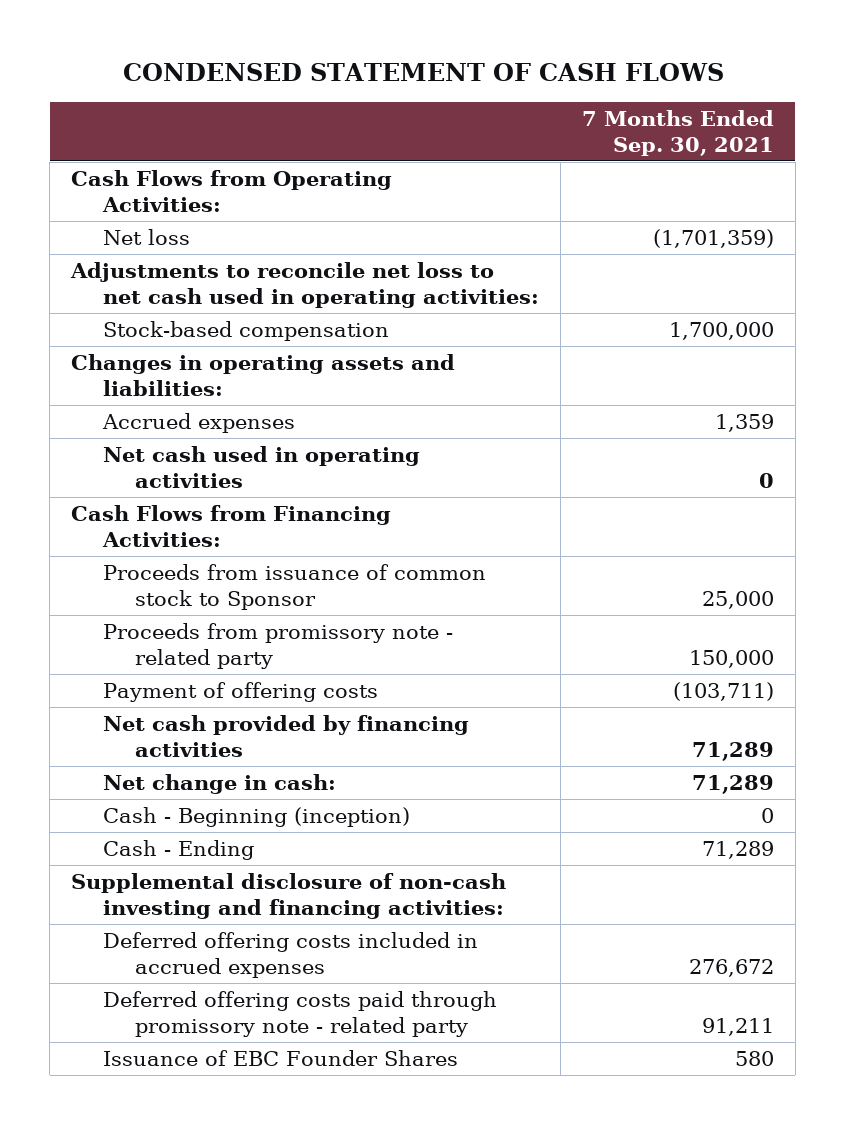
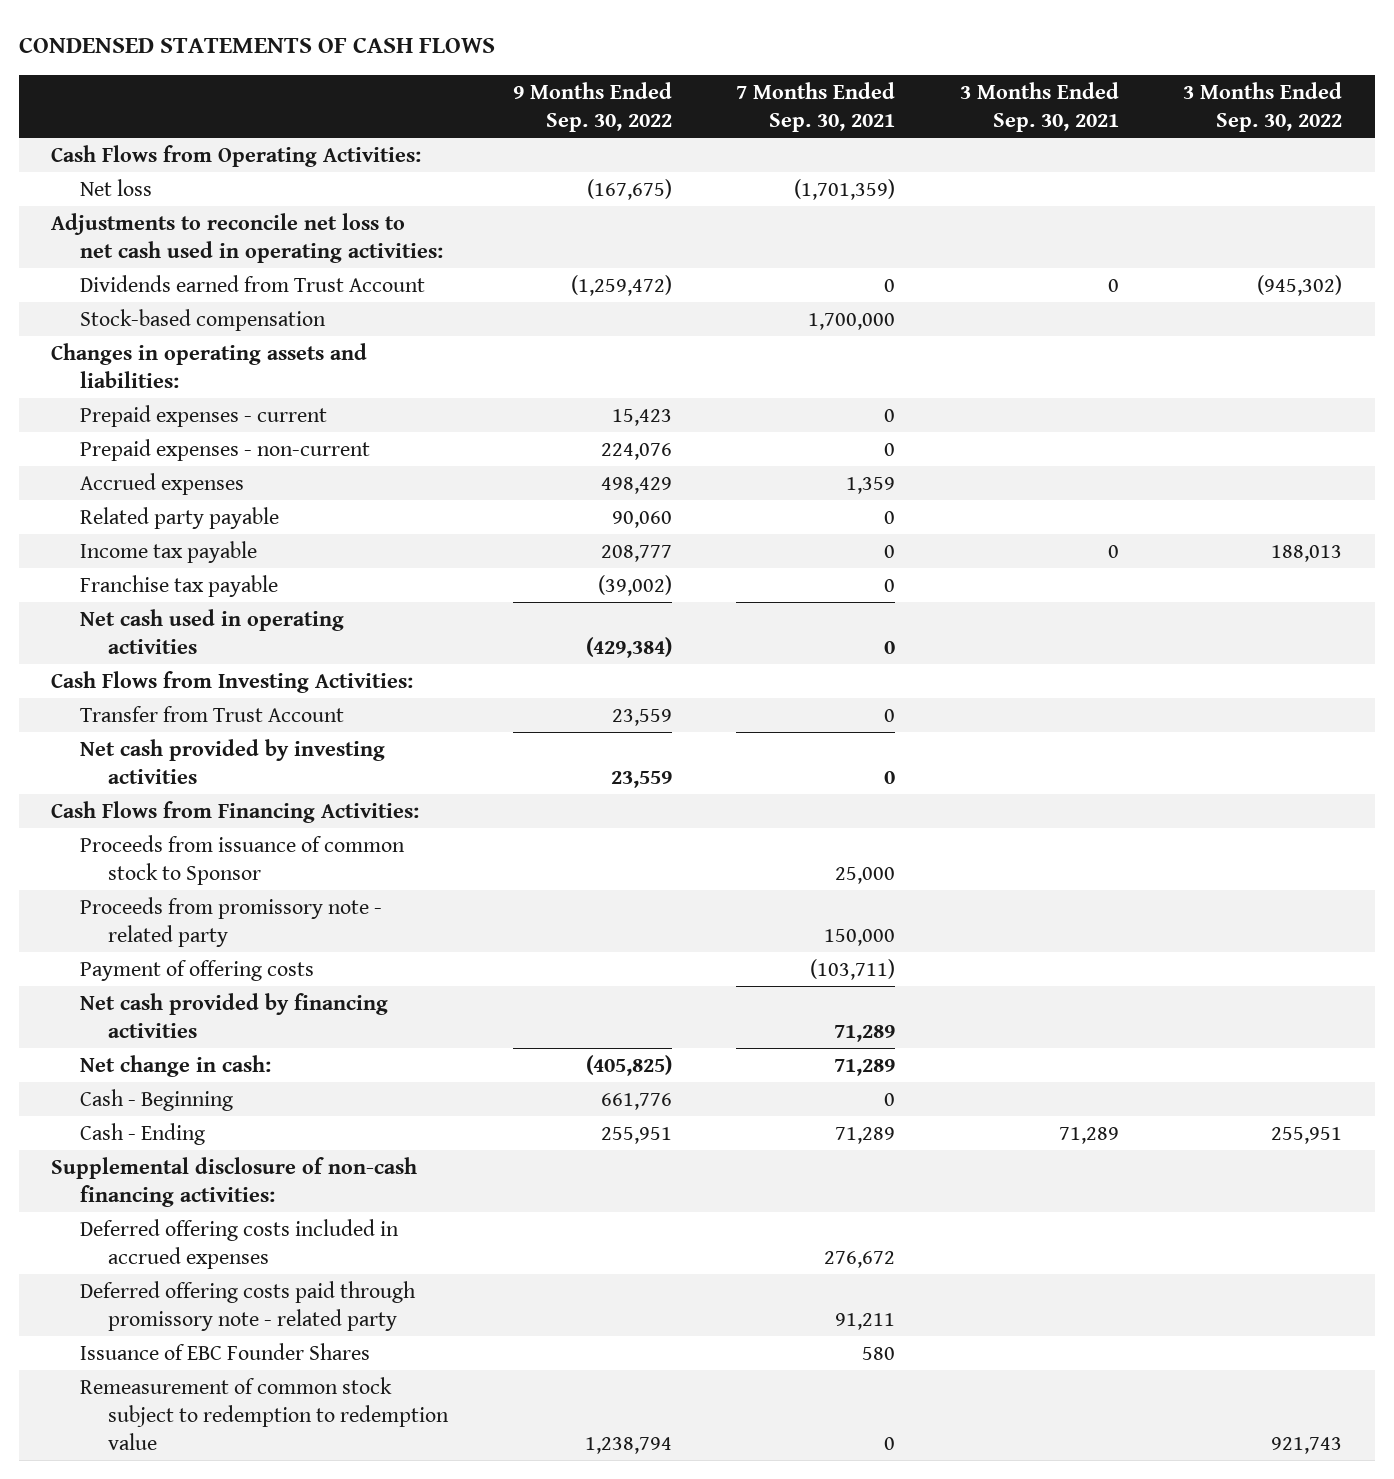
- CONDENSED STATEMENT OF CASH FLOWS
+ CONDENSED STATEMENTS OF CASH FLOWS
- | 7 Months Ended Sep. 30, 2021
+ | 9 Months Ended Sep. 30, 2022 | 7 Months Ended Sep. 30, 2021 | 3 Months Ended Sep. 30, 2021 | 3 Months Ended Sep. 30, 2022
+ Dividends earned from Trust Account | (1,259,472) | 0 | 0 | (945,302)
+ Prepaid expenses - current | 15,423 | 0 | |
+ Prepaid expenses - non-current | 224,076 | 0 | |
+ Related party payable | 90,060 | 0 | |
+ Income tax payable | 208,777 | 0 | 0 | 188,013
+ Franchise tax payable | (39,002) | 0 | |
+ Cash Flows from Investing Activities:
+ Transfer from Trust Account | 23,559 | 0 | |
+ Net cash provided by investing activities | 23,559 | 0 | |
- Cash - Beginning (inception) | 0
+ Cash - Beginning | 661,776 | 0 | |
- Supplemental disclosure of non-cash investing and financing activities:
+ Supplemental disclosure of non-cash financing activities:
+ Remeasurement of common stock subject to redemption to redemption value | 1,238,794 | 0 | | 921,743

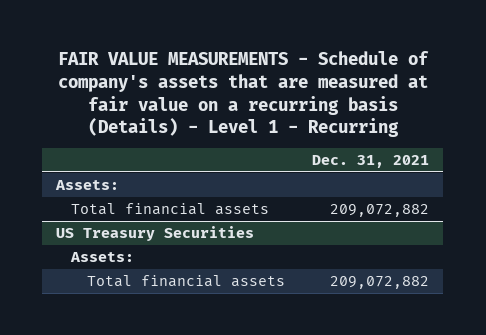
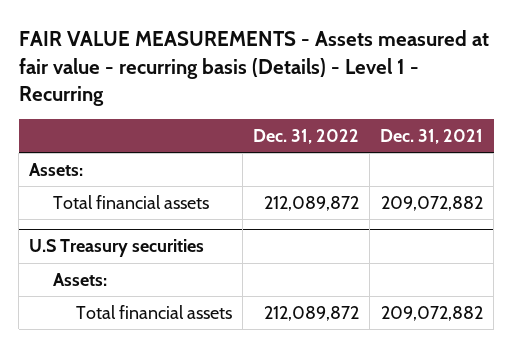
- FAIR VALUE MEASUREMENTS - Schedule of company's assets that are measured at fair value on a recurring basis (Details) - Level 1 - Recurring
+ FAIR VALUE MEASUREMENTS - Assets measured at fair value - recurring basis (Details) - Level 1 - Recurring
- | Dec. 31, 2021
+ | Dec. 31, 2022 | Dec. 31, 2021
- US Treasury Securities
+ U.S Treasury securities

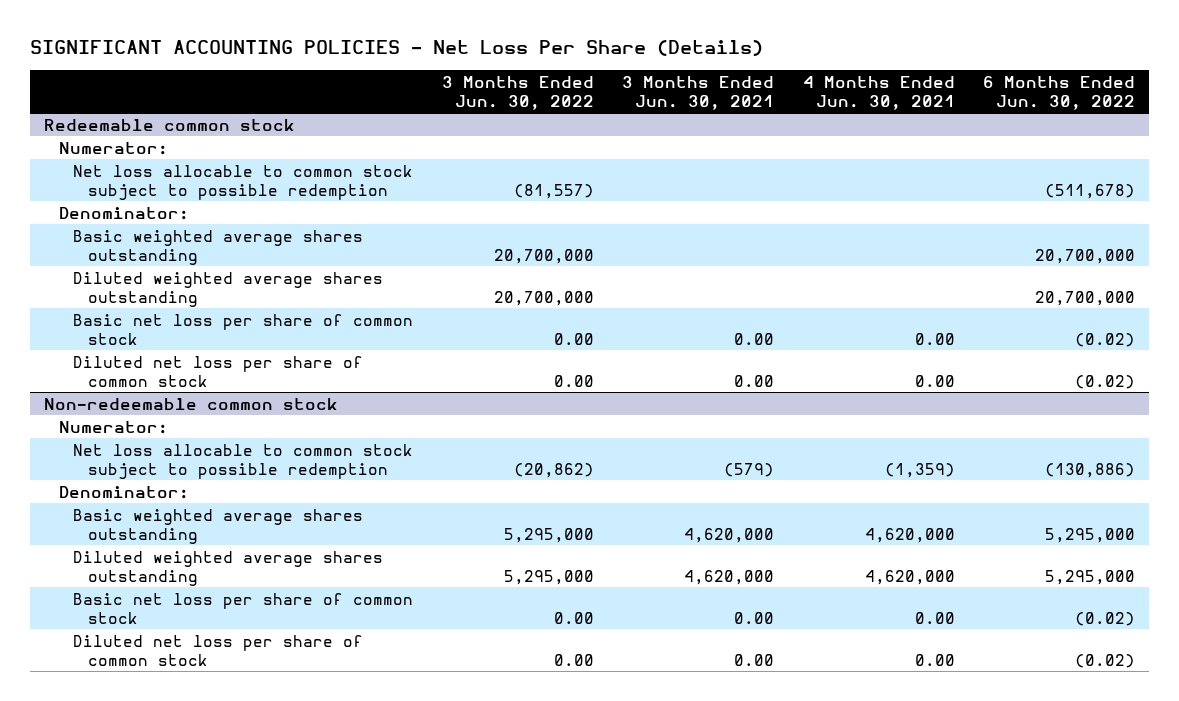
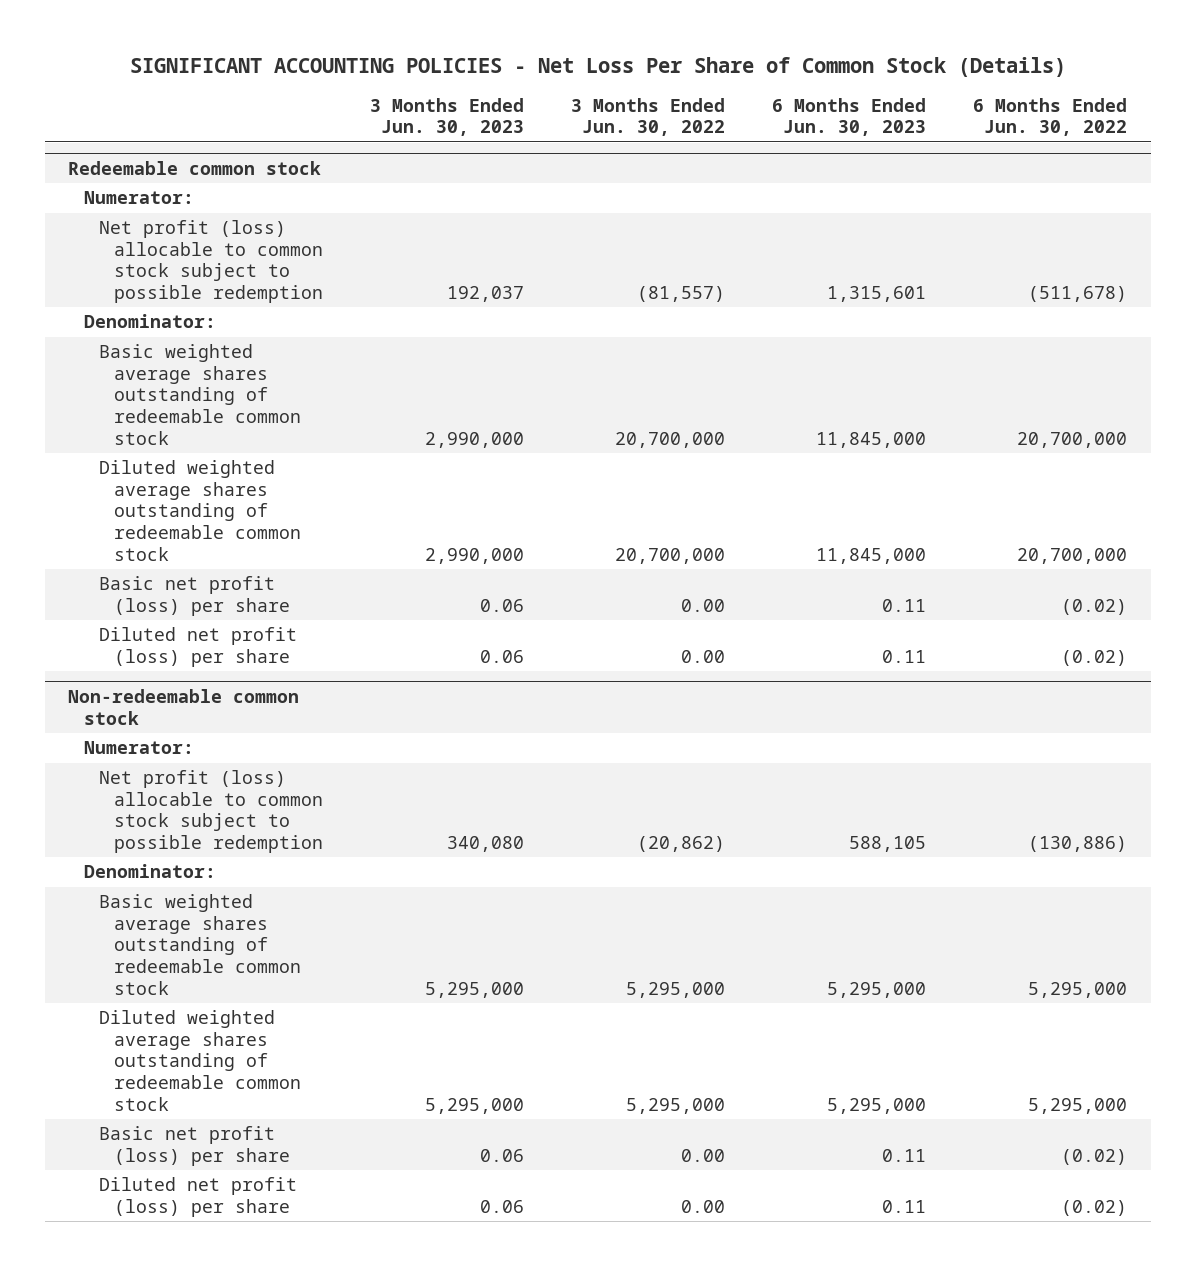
- SIGNIFICANT ACCOUNTING POLICIES - Net Loss Per Share (Details)
+ SIGNIFICANT ACCOUNTING POLICIES - Net Loss Per Share of Common Stock (Details)
- | 3 Months Ended Jun. 30, 2022 | 3 Months Ended Jun. 30, 2021 | 4 Months Ended Jun. 30, 2021 | 6 Months Ended Jun. 30, 2022
+ | 3 Months Ended Jun. 30, 2023 | 3 Months Ended Jun. 30, 2022 | 6 Months Ended Jun. 30, 2023 | 6 Months Ended Jun. 30, 2022
@ Redeemable common stock
- Net loss allocable to common stock subject to possible redemption | (81,557) | | | (511,678)
+ Net profit (loss) allocable to common stock subject to possible redemption | 192,037 | (81,557) | 1,315,601 | (511,678)
- Basic weighted average shares outstanding | 20,700,000 | | | 20,700,000
- Diluted weighted average shares outstanding | 20,700,000 | | | 20,700,000
- Basic net loss per share of common stock | 0.00 | 0.00 | 0.00 | (0.02)
- Diluted net loss per share of common stock | 0.00 | 0.00 | 0.00 | (0.02)
+ Basic weighted average shares outstanding of redeemable common stock | 2,990,000 | 20,700,000 | 11,845,000 | 20,700,000
+ Diluted weighted average shares outstanding of redeemable common stock | 2,990,000 | 20,700,000 | 11,845,000 | 20,700,000
+ Basic net profit (loss) per share | 0.06 | 0.00 | 0.11 | (0.02)
+ Diluted net profit (loss) per share | 0.06 | 0.00 | 0.11 | (0.02)
@ Non-redeemable common stock
- Net loss allocable to common stock subject to possible redemption | (20,862) | (579) | (1,359) | (130,886)
+ Net profit (loss) allocable to common stock subject to possible redemption | 340,080 | (20,862) | 588,105 | (130,886)
- Basic weighted average shares outstanding | 5,295,000 | 4,620,000 | 4,620,000 | 5,295,000
- Diluted weighted average shares outstanding | 5,295,000 | 4,620,000 | 4,620,000 | 5,295,000
- Basic net loss per share of common stock | 0.00 | 0.00 | 0.00 | (0.02)
- Diluted net loss per share of common stock | 0.00 | 0.00 | 0.00 | (0.02)
+ Basic weighted average shares outstanding of redeemable common stock | 5,295,000 | 5,295,000 | 5,295,000 | 5,295,000
+ Diluted weighted average shares outstanding of redeemable common stock | 5,295,000 | 5,295,000 | 5,295,000 | 5,295,000
+ Basic net profit (loss) per share | 0.06 | 0.00 | 0.11 | (0.02)
+ Diluted net profit (loss) per share | 0.06 | 0.00 | 0.11 | (0.02)

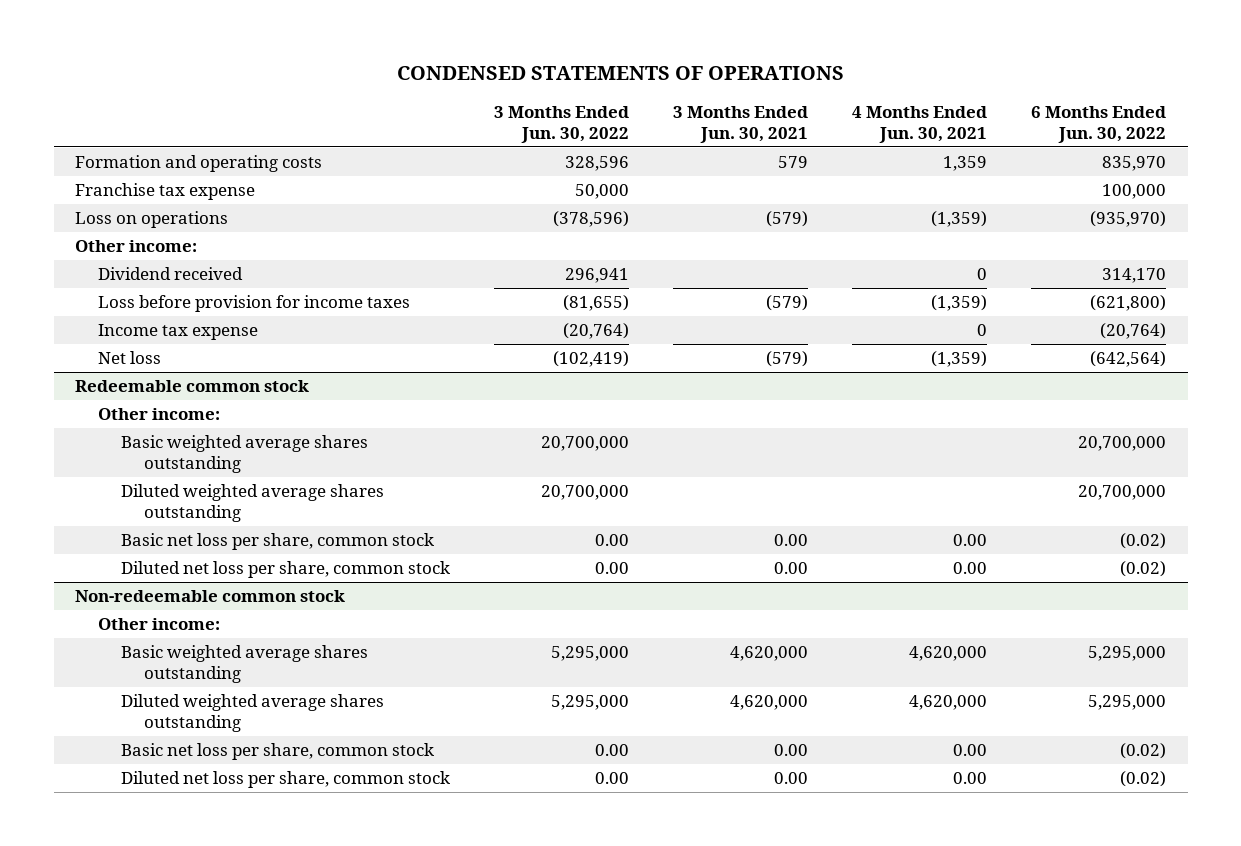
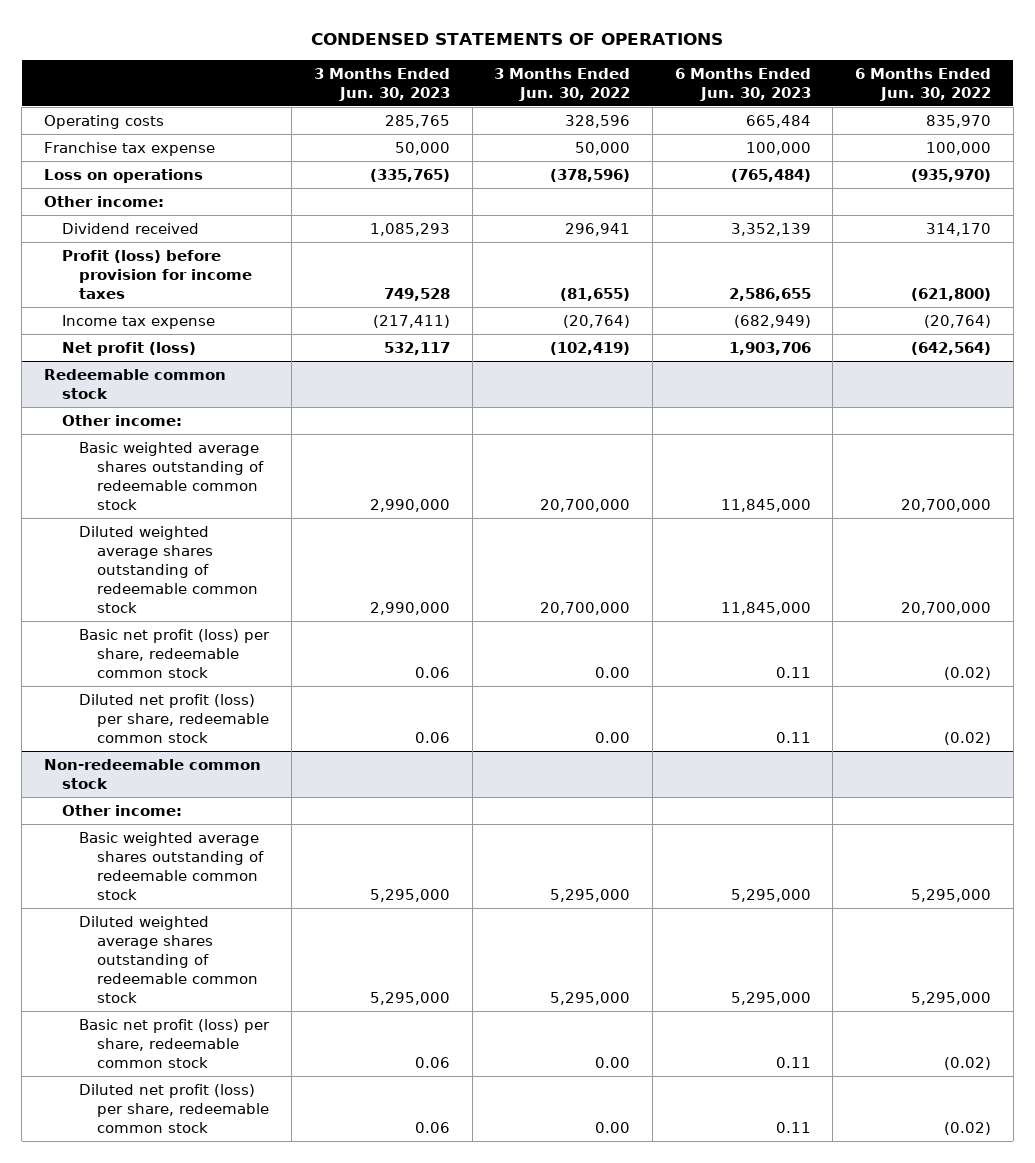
- | 3 Months Ended Jun. 30, 2022 | 3 Months Ended Jun. 30, 2021 | 4 Months Ended Jun. 30, 2021 | 6 Months Ended Jun. 30, 2022
+ | 3 Months Ended Jun. 30, 2023 | 3 Months Ended Jun. 30, 2022 | 6 Months Ended Jun. 30, 2023 | 6 Months Ended Jun. 30, 2022
- Formation and operating costs | 328,596 | 579 | 1,359 | 835,970
+ Operating costs | 285,765 | 328,596 | 665,484 | 835,970
- Loss before provision for income taxes | (81,655) | (579) | (1,359) | (621,800)
+ Profit (loss) before provision for income taxes | 749,528 | (81,655) | 2,586,655 | (621,800)
- Net loss | (102,419) | (579) | (1,359) | (642,564)
+ Net profit (loss) | 532,117 | (102,419) | 1,903,706 | (642,564)
@ Redeemable common stock
- Basic weighted average shares outstanding | 20,700,000 | | | 20,700,000
- Diluted weighted average shares outstanding | 20,700,000 | | | 20,700,000
- Basic net loss per share, common stock | 0.00 | 0.00 | 0.00 | (0.02)
- Diluted net loss per share, common stock | 0.00 | 0.00 | 0.00 | (0.02)
+ Basic weighted average shares outstanding of redeemable common stock | 2,990,000 | 20,700,000 | 11,845,000 | 20,700,000
+ Diluted weighted average shares outstanding of redeemable common stock | 2,990,000 | 20,700,000 | 11,845,000 | 20,700,000
+ Basic net profit (loss) per share, redeemable common stock | 0.06 | 0.00 | 0.11 | (0.02)
+ Diluted net profit (loss) per share, redeemable common stock | 0.06 | 0.00 | 0.11 | (0.02)
@ Non-redeemable common stock
- Basic weighted average shares outstanding | 5,295,000 | 4,620,000 | 4,620,000 | 5,295,000
- Diluted weighted average shares outstanding | 5,295,000 | 4,620,000 | 4,620,000 | 5,295,000
- Basic net loss per share, common stock | 0.00 | 0.00 | 0.00 | (0.02)
- Diluted net loss per share, common stock | 0.00 | 0.00 | 0.00 | (0.02)
+ Basic weighted average shares outstanding of redeemable common stock | 5,295,000 | 5,295,000 | 5,295,000 | 5,295,000
+ Diluted weighted average shares outstanding of redeemable common stock | 5,295,000 | 5,295,000 | 5,295,000 | 5,295,000
+ Basic net profit (loss) per share, redeemable common stock | 0.06 | 0.00 | 0.11 | (0.02)
+ Diluted net profit (loss) per share, redeemable common stock | 0.06 | 0.00 | 0.11 | (0.02)

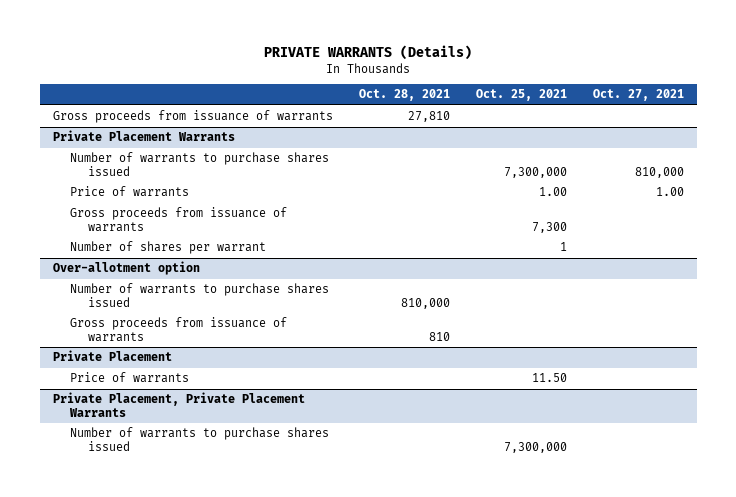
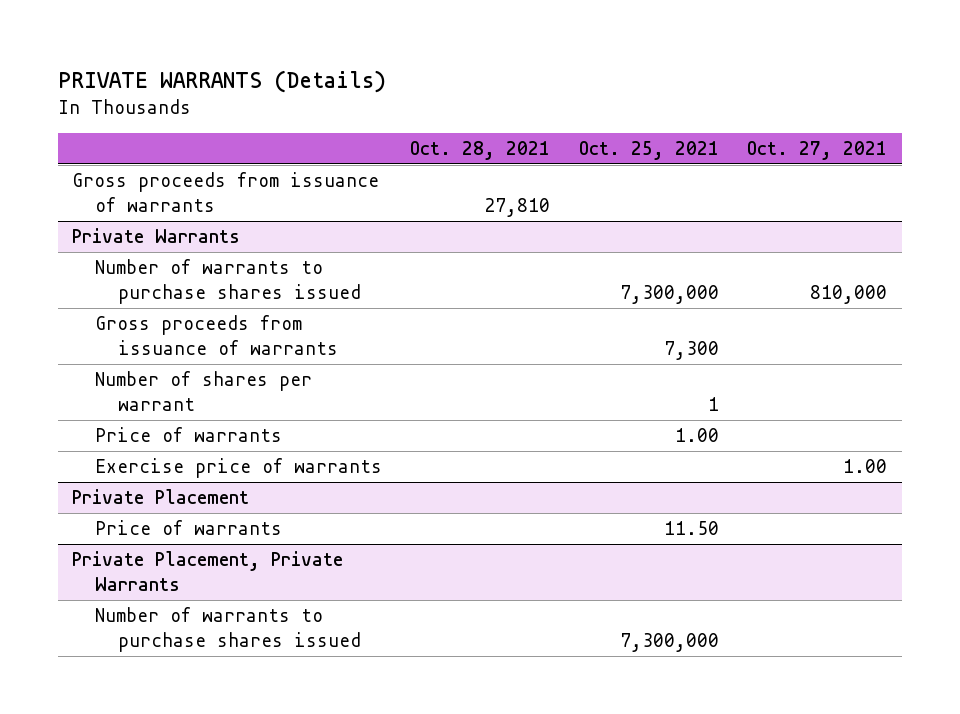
- Private Placement Warrants
+ Private Warrants
- Price of warrants | | 1.00 | 1.00
- Over-allotment option
- Number of warrants to purchase shares issued | 810,000 | |
- Gross proceeds from issuance of warrants | 810 | |
+ Price of warrants | | 1.00 |
+ Exercise price of warrants | | | 1.00
- Private Placement, Private Placement Warrants
+ Private Placement, Private Warrants

